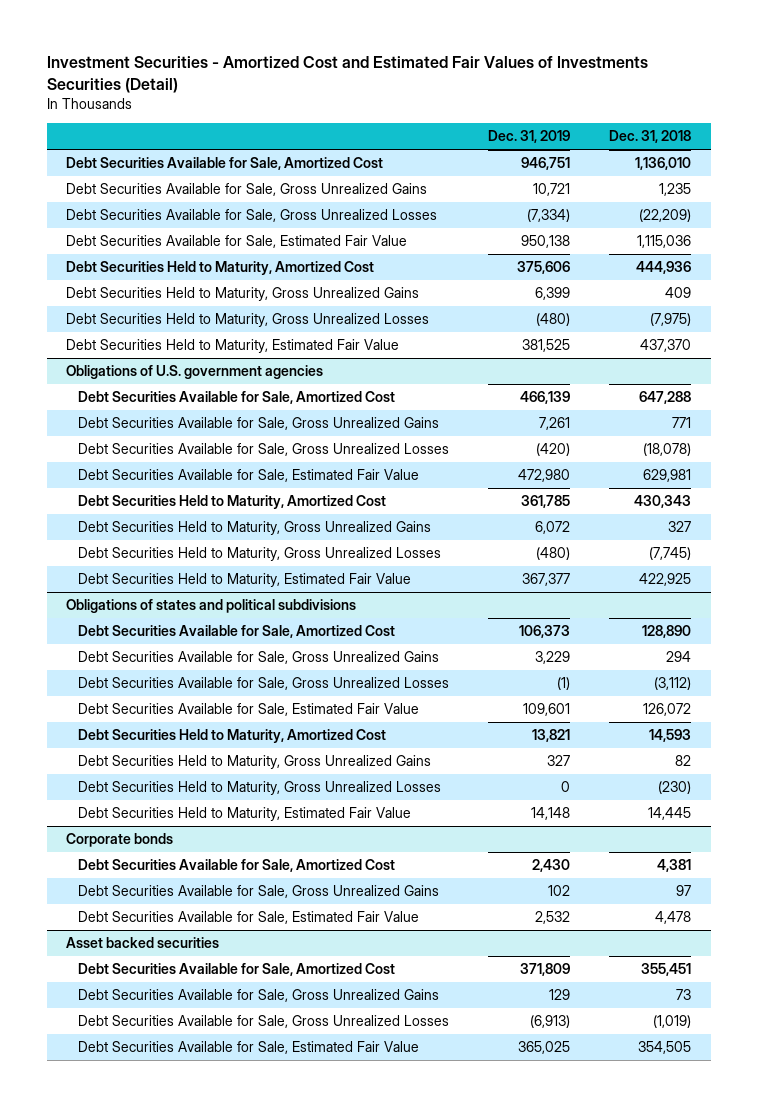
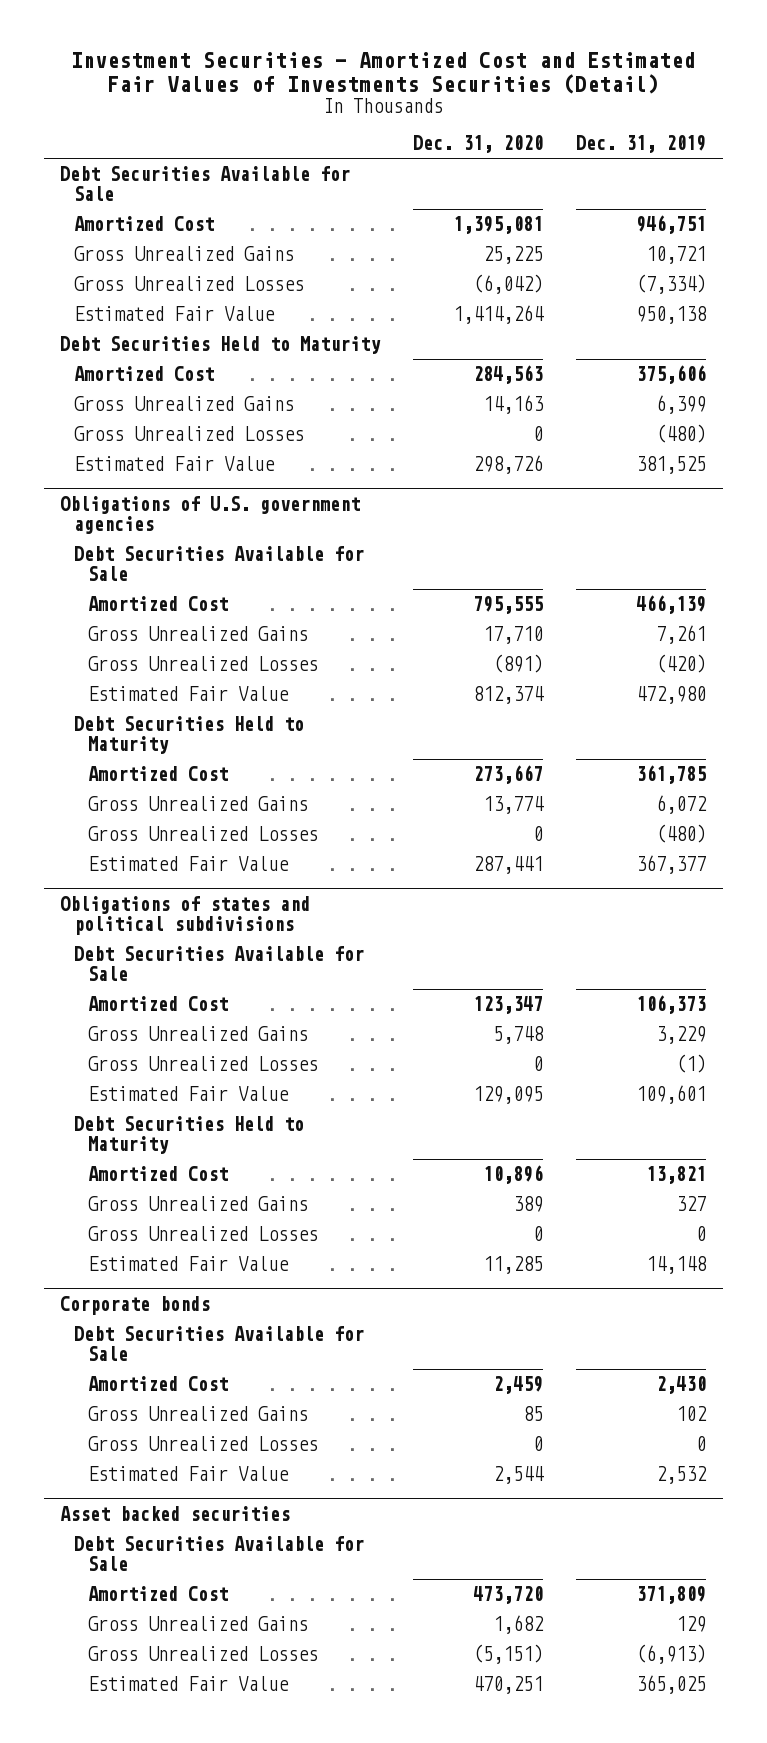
- | Dec. 31, 2019 | Dec. 31, 2018
+ | Dec. 31, 2020 | Dec. 31, 2019
- Debt Securities Available for Sale, Amortized Cost | 946,751 | 1,136,010
- Debt Securities Available for Sale, Gross Unrealized Gains | 10,721 | 1,235
- Debt Securities Available for Sale, Gross Unrealized Losses | (7,334) | (22,209)
- Debt Securities Available for Sale, Estimated Fair Value | 950,138 | 1,115,036
- Debt Securities Held to Maturity, Amortized Cost | 375,606 | 444,936
- Debt Securities Held to Maturity, Gross Unrealized Gains | 6,399 | 409
- Debt Securities Held to Maturity, Gross Unrealized Losses | (480) | (7,975)
- Debt Securities Held to Maturity, Estimated Fair Value | 381,525 | 437,370
+ Debt Securities Available for Sale
+ Amortized Cost | 1,395,081 | 946,751
+ Gross Unrealized Gains | 25,225 | 10,721
+ Gross Unrealized Losses | (6,042) | (7,334)
+ Estimated Fair Value | 1,414,264 | 950,138
+ Debt Securities Held to Maturity
+ Amortized Cost | 284,563 | 375,606
+ Gross Unrealized Gains | 14,163 | 6,399
+ Gross Unrealized Losses | 0 | (480)
+ Estimated Fair Value | 298,726 | 381,525
@ Obligations of U.S. government agencies
- Debt Securities Available for Sale, Amortized Cost | 466,139 | 647,288
- Debt Securities Available for Sale, Gross Unrealized Gains | 7,261 | 771
- Debt Securities Available for Sale, Gross Unrealized Losses | (420) | (18,078)
- Debt Securities Available for Sale, Estimated Fair Value | 472,980 | 629,981
- Debt Securities Held to Maturity, Amortized Cost | 361,785 | 430,343
- Debt Securities Held to Maturity, Gross Unrealized Gains | 6,072 | 327
- Debt Securities Held to Maturity, Gross Unrealized Losses | (480) | (7,745)
- Debt Securities Held to Maturity, Estimated Fair Value | 367,377 | 422,925
+ Debt Securities Available for Sale
+ Amortized Cost | 795,555 | 466,139
+ Gross Unrealized Gains | 17,710 | 7,261
+ Gross Unrealized Losses | (891) | (420)
+ Estimated Fair Value | 812,374 | 472,980
+ Debt Securities Held to Maturity
+ Amortized Cost | 273,667 | 361,785
+ Gross Unrealized Gains | 13,774 | 6,072
+ Gross Unrealized Losses | 0 | (480)
+ Estimated Fair Value | 287,441 | 367,377
@ Obligations of states and political subdivisions
- Debt Securities Available for Sale, Amortized Cost | 106,373 | 128,890
- Debt Securities Available for Sale, Gross Unrealized Gains | 3,229 | 294
- Debt Securities Available for Sale, Gross Unrealized Losses | (1) | (3,112)
- Debt Securities Available for Sale, Estimated Fair Value | 109,601 | 126,072
- Debt Securities Held to Maturity, Amortized Cost | 13,821 | 14,593
- Debt Securities Held to Maturity, Gross Unrealized Gains | 327 | 82
- Debt Securities Held to Maturity, Gross Unrealized Losses | 0 | (230)
- Debt Securities Held to Maturity, Estimated Fair Value | 14,148 | 14,445
+ Debt Securities Available for Sale
+ Amortized Cost | 123,347 | 106,373
+ Gross Unrealized Gains | 5,748 | 3,229
+ Gross Unrealized Losses | 0 | (1)
+ Estimated Fair Value | 129,095 | 109,601
+ Debt Securities Held to Maturity
+ Amortized Cost | 10,896 | 13,821
+ Gross Unrealized Gains | 389 | 327
+ Gross Unrealized Losses | 0 | 0
+ Estimated Fair Value | 11,285 | 14,148
@ Corporate bonds
- Debt Securities Available for Sale, Amortized Cost | 2,430 | 4,381
- Debt Securities Available for Sale, Gross Unrealized Gains | 102 | 97
- Debt Securities Available for Sale, Estimated Fair Value | 2,532 | 4,478
+ Debt Securities Available for Sale
+ Amortized Cost | 2,459 | 2,430
+ Gross Unrealized Gains | 85 | 102
+ Gross Unrealized Losses | 0 | 0
+ Estimated Fair Value | 2,544 | 2,532
@ Asset backed securities
- Debt Securities Available for Sale, Amortized Cost | 371,809 | 355,451
- Debt Securities Available for Sale, Gross Unrealized Gains | 129 | 73
- Debt Securities Available for Sale, Gross Unrealized Losses | (6,913) | (1,019)
- Debt Securities Available for Sale, Estimated Fair Value | 365,025 | 354,505
+ Debt Securities Available for Sale
+ Amortized Cost | 473,720 | 371,809
+ Gross Unrealized Gains | 1,682 | 129
+ Gross Unrealized Losses | (5,151) | (6,913)
+ Estimated Fair Value | 470,251 | 365,025

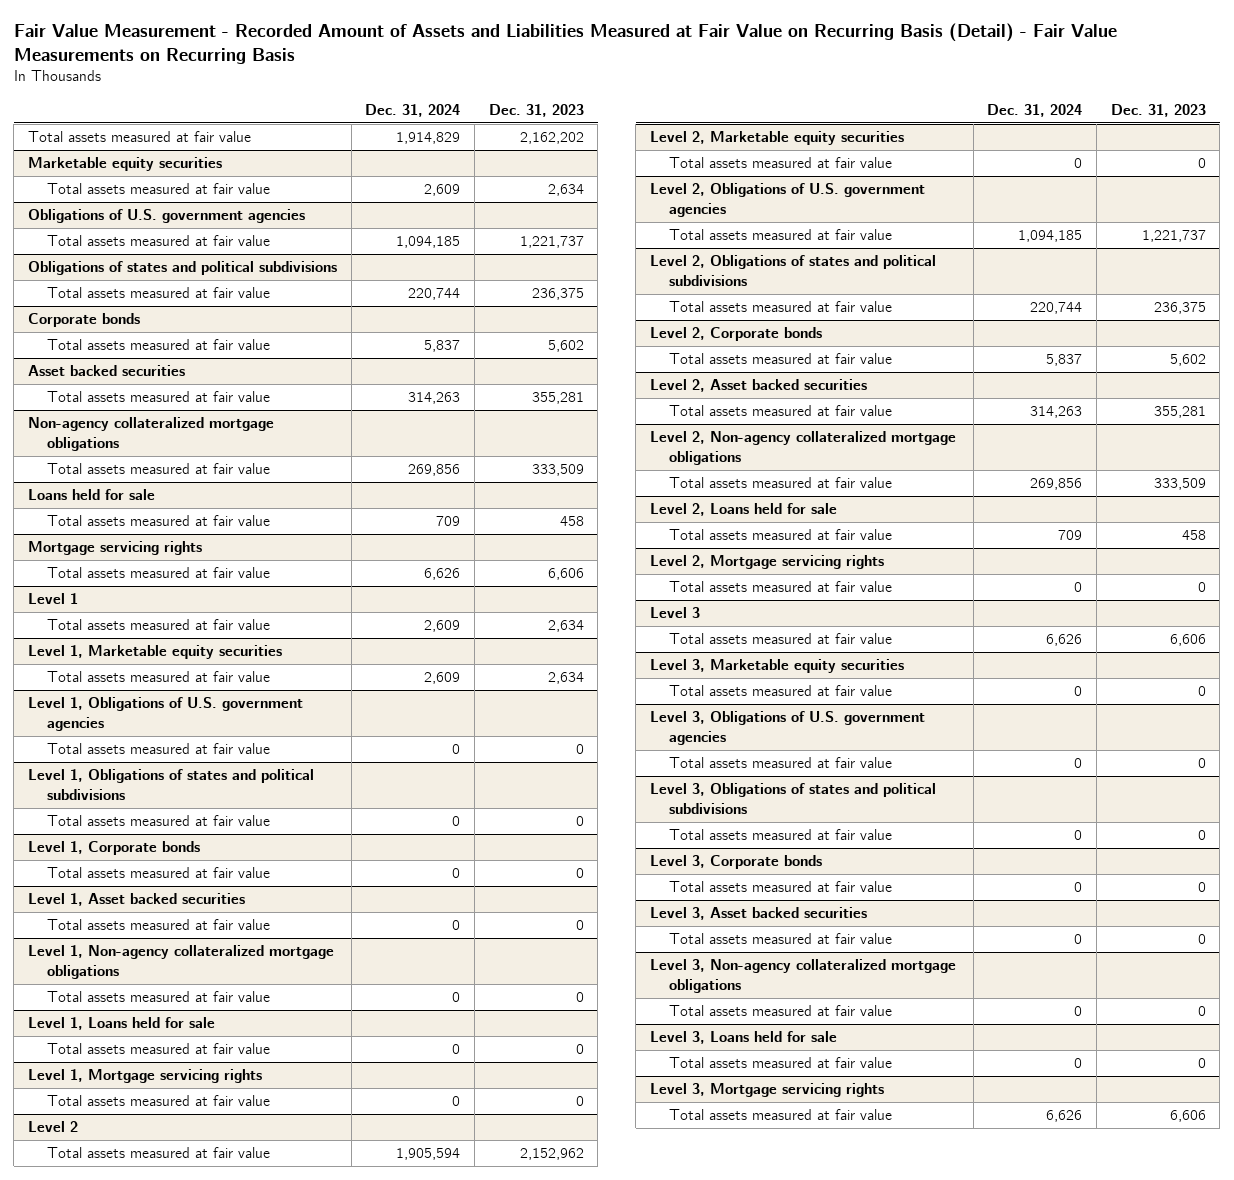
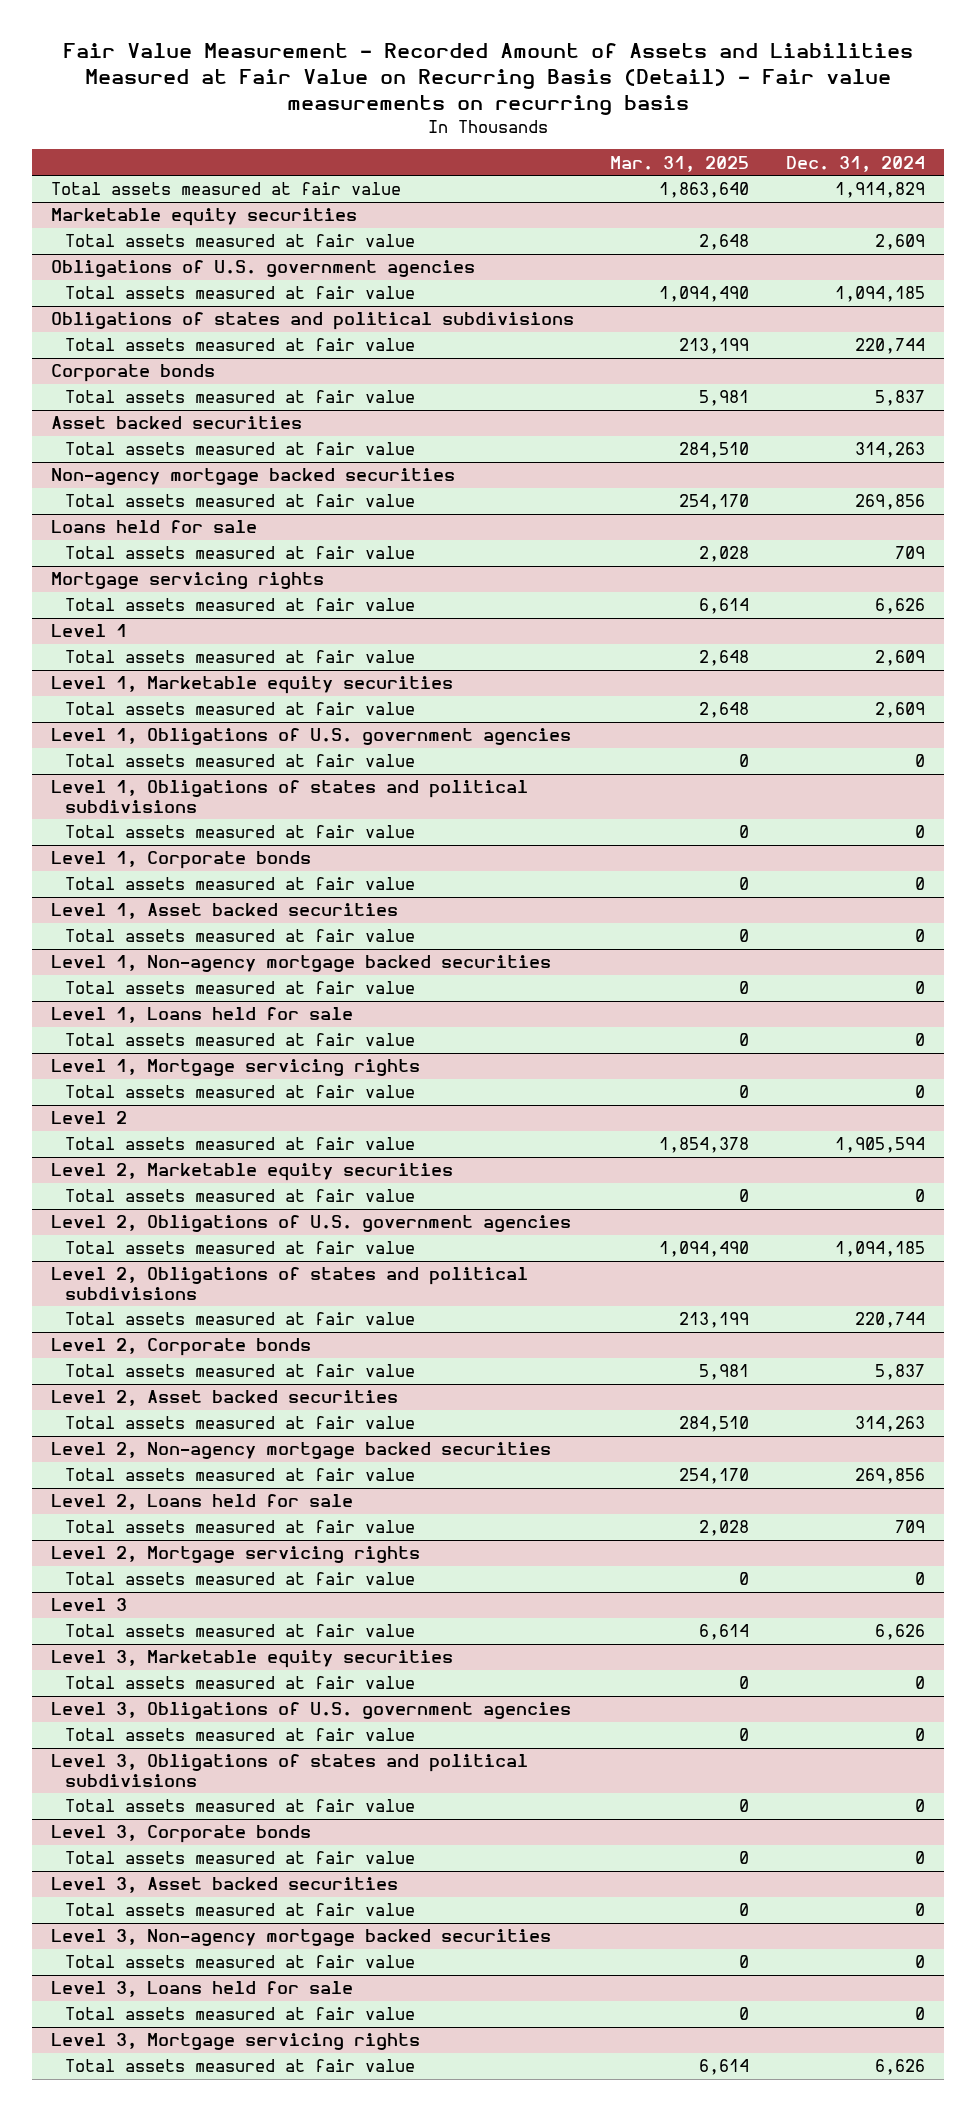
- Fair Value Measurement - Recorded Amount of Assets and Liabilities Measured at Fair Value on Recurring Basis (Detail) - Fair Value Measurements on Recurring Basis
+ Fair Value Measurement - Recorded Amount of Assets and Liabilities Measured at Fair Value on Recurring Basis (Detail) - Fair value measurements on recurring basis
- | Dec. 31, 2024 | Dec. 31, 2023
+ | Mar. 31, 2025 | Dec. 31, 2024
- Non-agency collateralized mortgage obligations
+ Non-agency mortgage backed securities
- Level 1, Non-agency collateralized mortgage obligations
+ Level 1, Non-agency mortgage backed securities
- Level 2, Non-agency collateralized mortgage obligations
+ Level 2, Non-agency mortgage backed securities
- Level 3, Non-agency collateralized mortgage obligations
+ Level 3, Non-agency mortgage backed securities

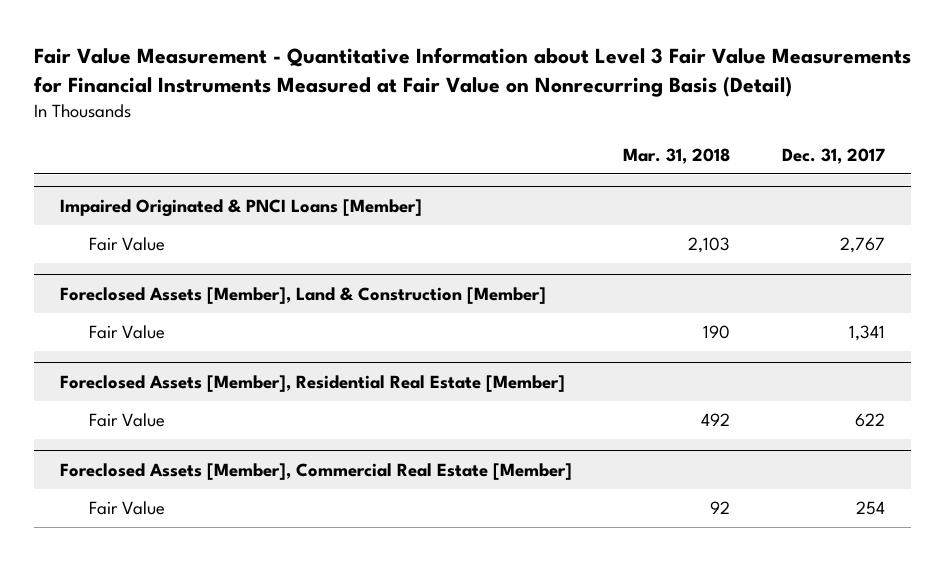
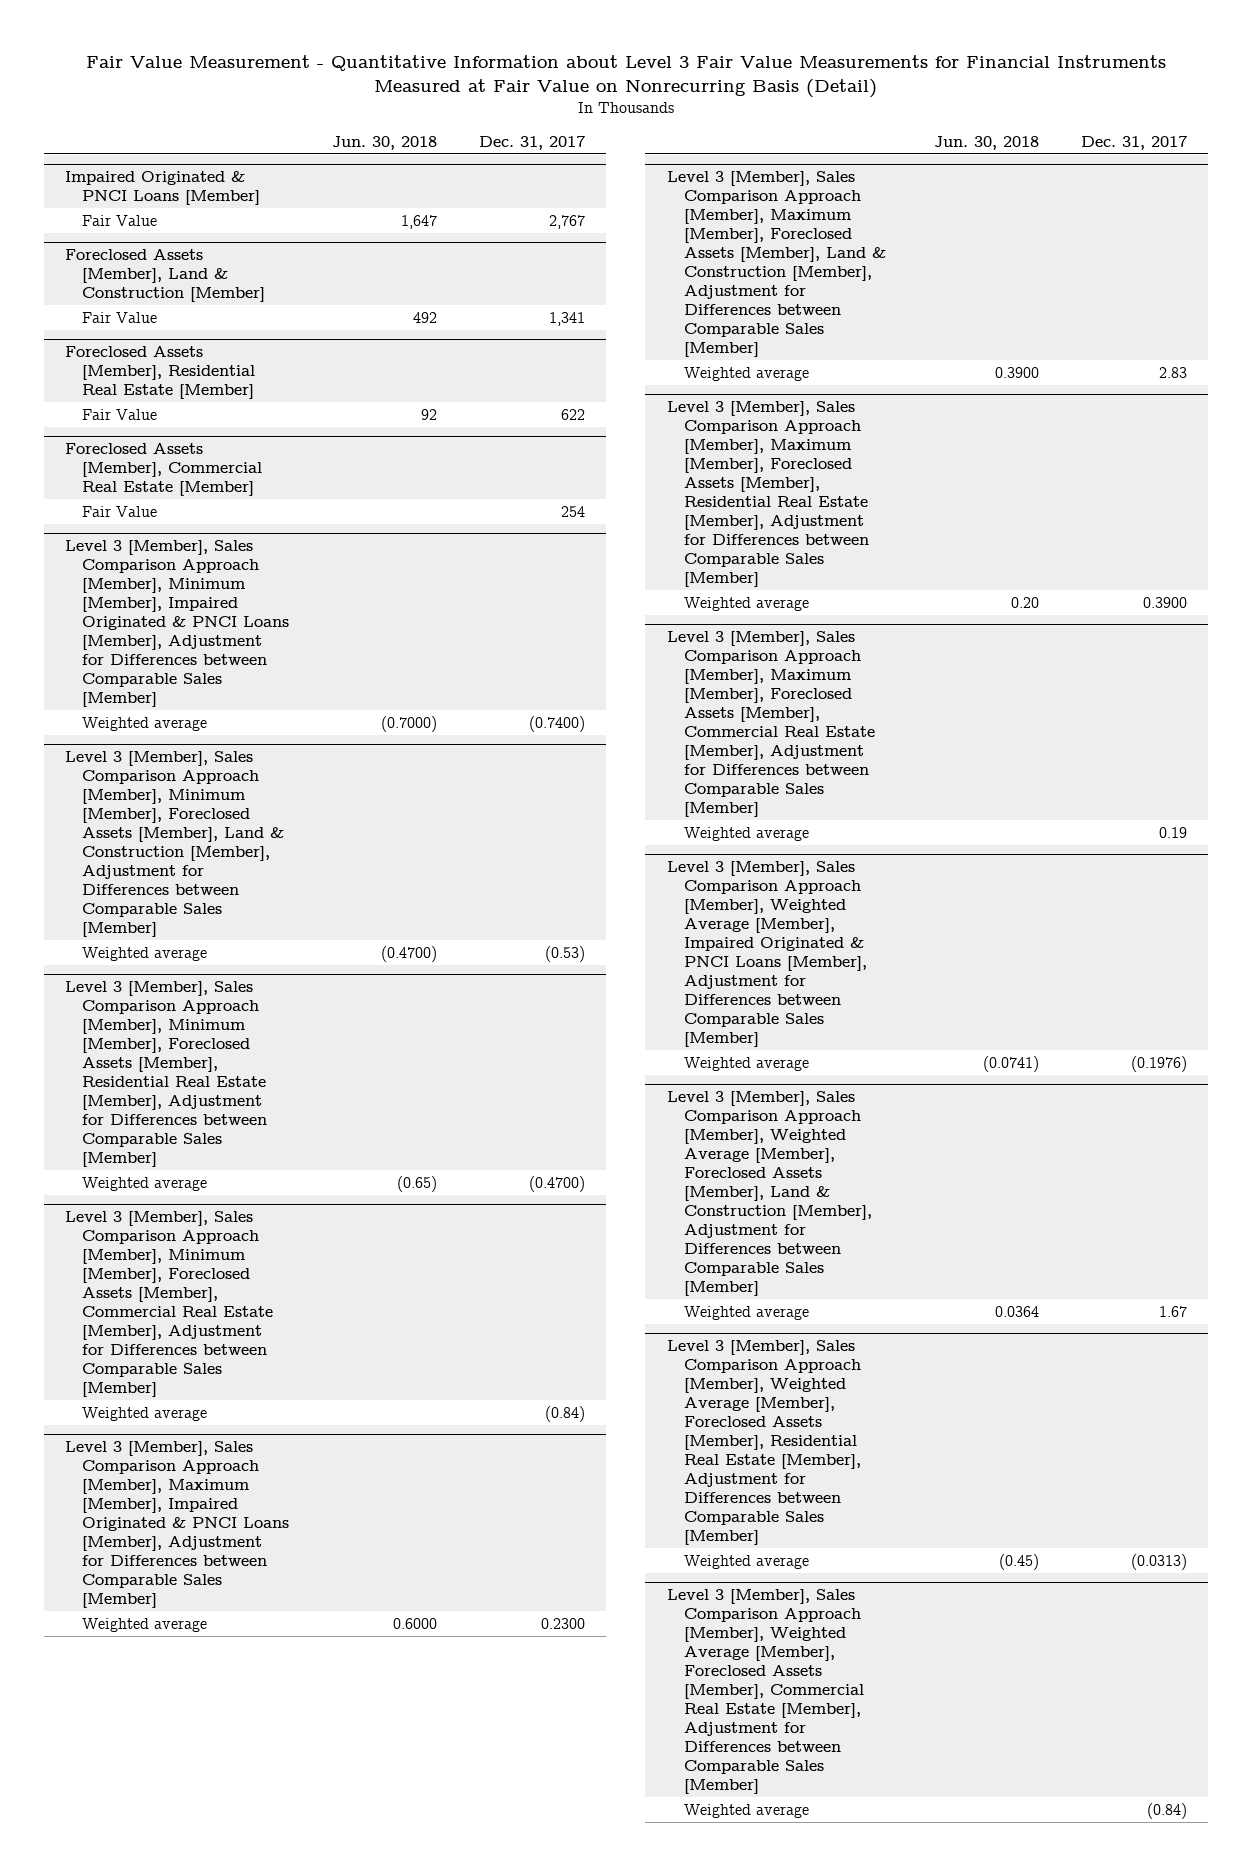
- | Mar. 31, 2018 | Dec. 31, 2017
+ | Jun. 30, 2018 | Dec. 31, 2017
+ Level 3 [Member], Sales Comparison Approach [Member], Minimum [Member], Impaired Originated & PNCI Loans [Member], Adjustment for Differences between Comparable Sales [Member]
+ Weighted average | (0.7000) | (0.7400)
+ Level 3 [Member], Sales Comparison Approach [Member], Minimum [Member], Foreclosed Assets [Member], Land & Construction [Member], Adjustment for Differences between Comparable Sales [Member]
+ Weighted average | (0.4700) | (0.53)
+ Level 3 [Member], Sales Comparison Approach [Member], Minimum [Member], Foreclosed Assets [Member], Residential Real Estate [Member], Adjustment for Differences between Comparable Sales [Member]
+ Weighted average | (0.65) | (0.4700)
+ Level 3 [Member], Sales Comparison Approach [Member], Minimum [Member], Foreclosed Assets [Member], Commercial Real Estate [Member], Adjustment for Differences between Comparable Sales [Member]
+ Weighted average | | (0.84)
+ Level 3 [Member], Sales Comparison Approach [Member], Maximum [Member], Impaired Originated & PNCI Loans [Member], Adjustment for Differences between Comparable Sales [Member]
+ Weighted average | 0.6000 | 0.2300
+ Level 3 [Member], Sales Comparison Approach [Member], Maximum [Member], Foreclosed Assets [Member], Land & Construction [Member], Adjustment for Differences between Comparable Sales [Member]
+ Weighted average | 0.3900 | 2.83
+ Level 3 [Member], Sales Comparison Approach [Member], Maximum [Member], Foreclosed Assets [Member], Residential Real Estate [Member], Adjustment for Differences between Comparable Sales [Member]
+ Weighted average | 0.20 | 0.3900
+ Level 3 [Member], Sales Comparison Approach [Member], Maximum [Member], Foreclosed Assets [Member], Commercial Real Estate [Member], Adjustment for Differences between Comparable Sales [Member]
+ Weighted average | | 0.19
+ Level 3 [Member], Sales Comparison Approach [Member], Weighted Average [Member], Impaired Originated & PNCI Loans [Member], Adjustment for Differences between Comparable Sales [Member]
+ Weighted average | (0.0741) | (0.1976)
+ Level 3 [Member], Sales Comparison Approach [Member], Weighted Average [Member], Foreclosed Assets [Member], Land & Construction [Member], Adjustment for Differences between Comparable Sales [Member]
+ Weighted average | 0.0364 | 1.67
+ Level 3 [Member], Sales Comparison Approach [Member], Weighted Average [Member], Foreclosed Assets [Member], Residential Real Estate [Member], Adjustment for Differences between Comparable Sales [Member]
+ Weighted average | (0.45) | (0.0313)
+ Level 3 [Member], Sales Comparison Approach [Member], Weighted Average [Member], Foreclosed Assets [Member], Commercial Real Estate [Member], Adjustment for Differences between Comparable Sales [Member]
+ Weighted average | | (0.84)

